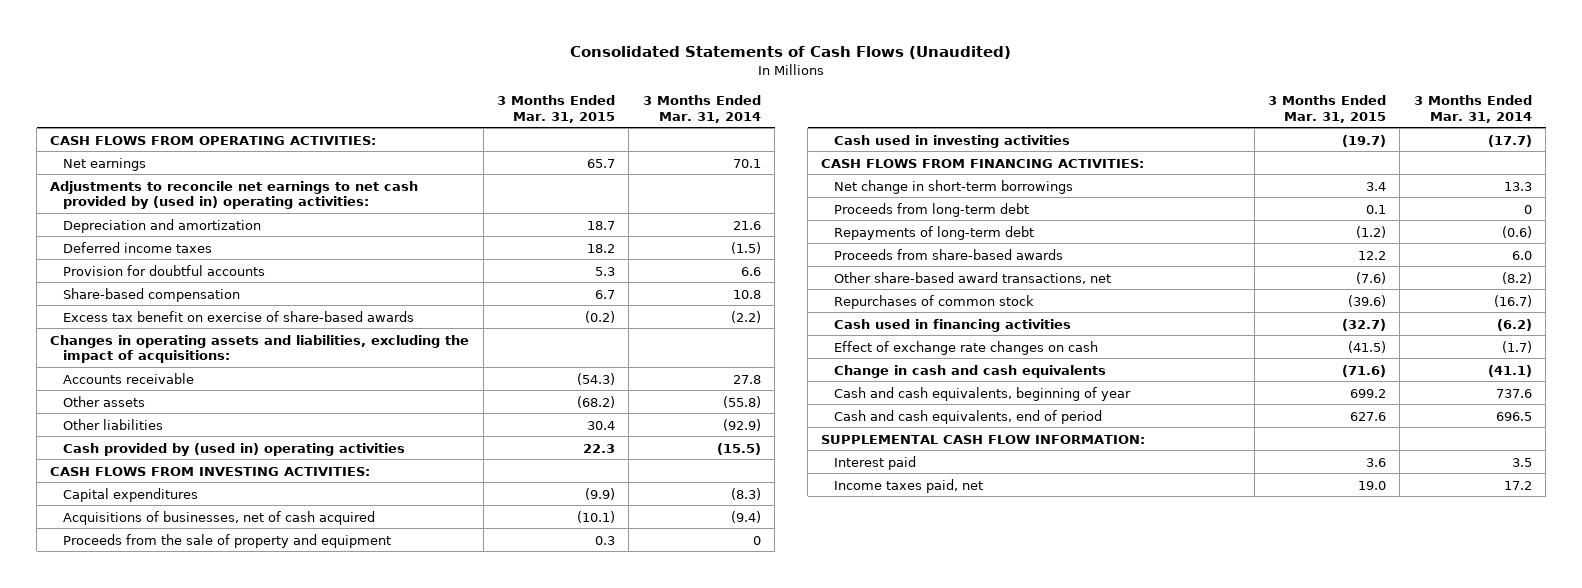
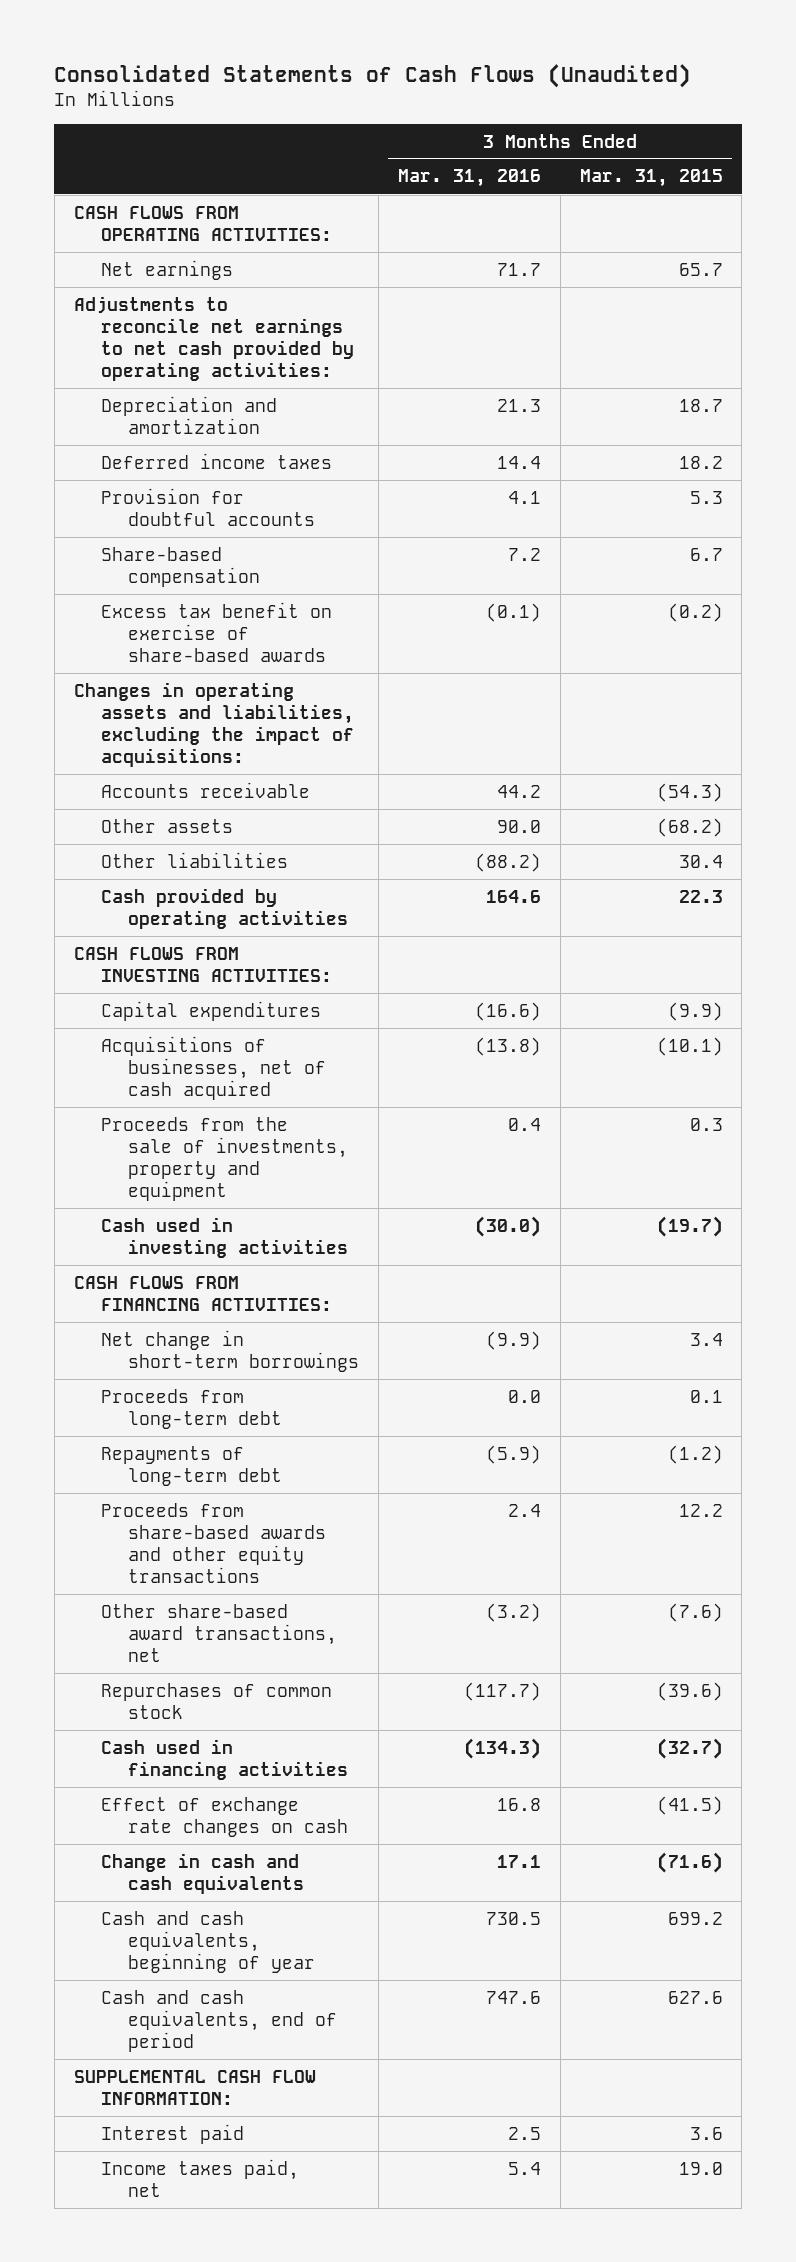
- | 3 Months Ended Mar. 31, 2015 | 3 Months Ended Mar. 31, 2014
+ | 3 Months Ended Mar. 31, 2016 | 3 Months Ended Mar. 31, 2015
- Adjustments to reconcile net earnings to net cash provided by (used in) operating activities:
+ Adjustments to reconcile net earnings to net cash provided by operating activities:
- Cash provided by (used in) operating activities | 22.3 | (15.5)
+ Cash provided by operating activities | 164.6 | 22.3
- Proceeds from the sale of property and equipment | 0.3 | 0
+ Proceeds from the sale of investments, property and equipment | 0.4 | 0.3
- Proceeds from share-based awards | 12.2 | 6.0
+ Proceeds from share-based awards and other equity transactions | 2.4 | 12.2

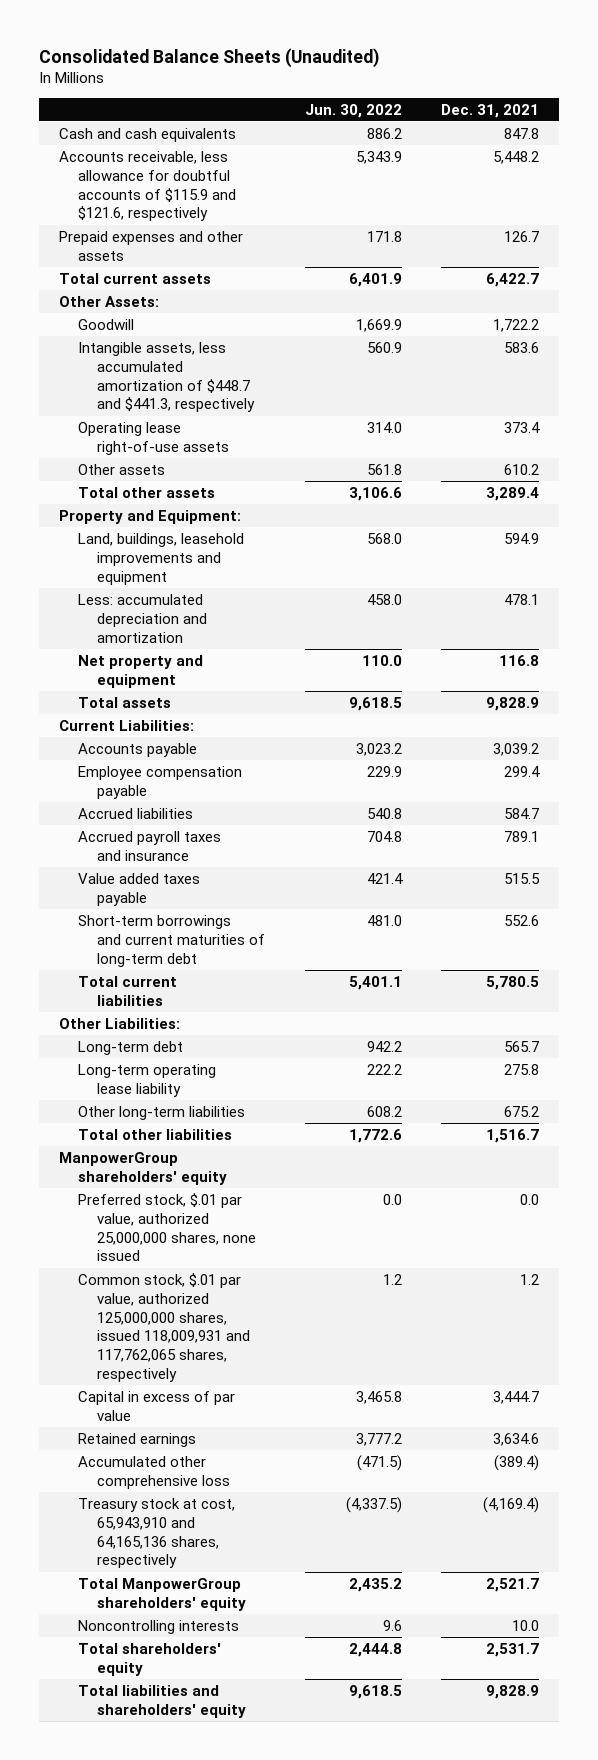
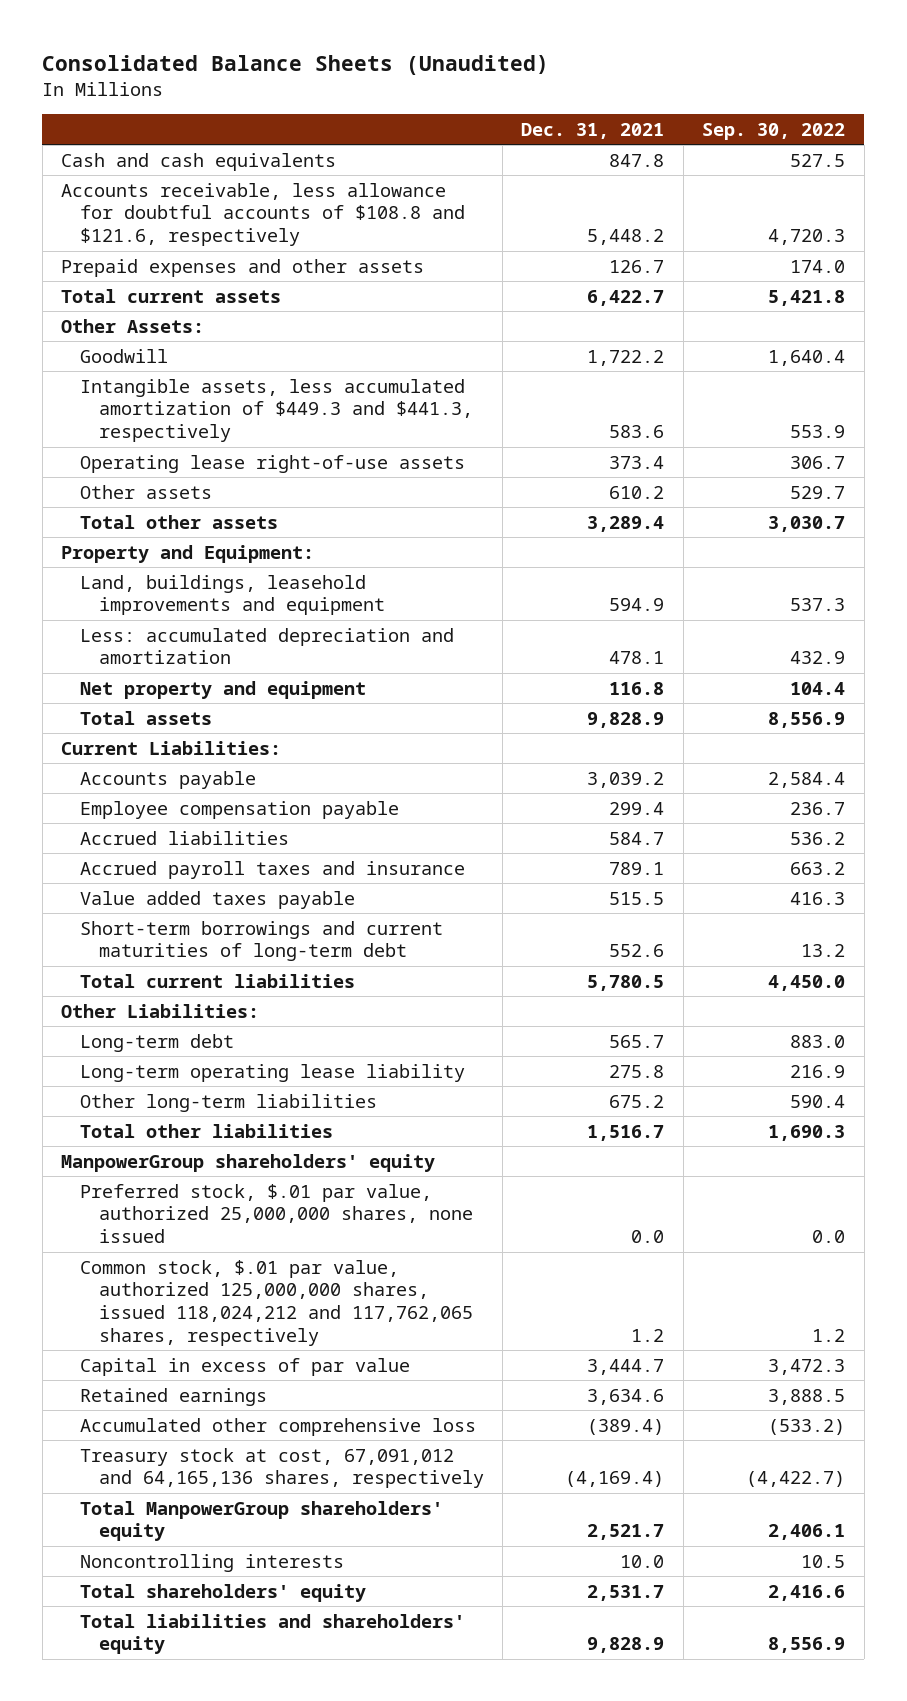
- | Jun. 30, 2022 | Dec. 31, 2021
+ | Dec. 31, 2021 | Sep. 30, 2022
- Accounts receivable, less allowance for doubtful accounts of $115.9 and $121.6, respectively | 5,343.9 | 5,448.2
+ Accounts receivable, less allowance for doubtful accounts of $108.8 and $121.6, respectively | 5,448.2 | 4,720.3
- Intangible assets, less accumulated amortization of $448.7 and $441.3, respectively | 560.9 | 583.6
+ Intangible assets, less accumulated amortization of $449.3 and $441.3, respectively | 583.6 | 553.9
- Common stock, $.01 par value, authorized 125,000,000 shares, issued 118,009,931 and 117,762,065 shares, respectively | 1.2 | 1.2
+ Common stock, $.01 par value, authorized 125,000,000 shares, issued 118,024,212 and 117,762,065 shares, respectively | 1.2 | 1.2
- Treasury stock at cost, 65,943,910 and 64,165,136 shares, respectively | (4,337.5) | (4,169.4)
+ Treasury stock at cost, 67,091,012 and 64,165,136 shares, respectively | (4,169.4) | (4,422.7)

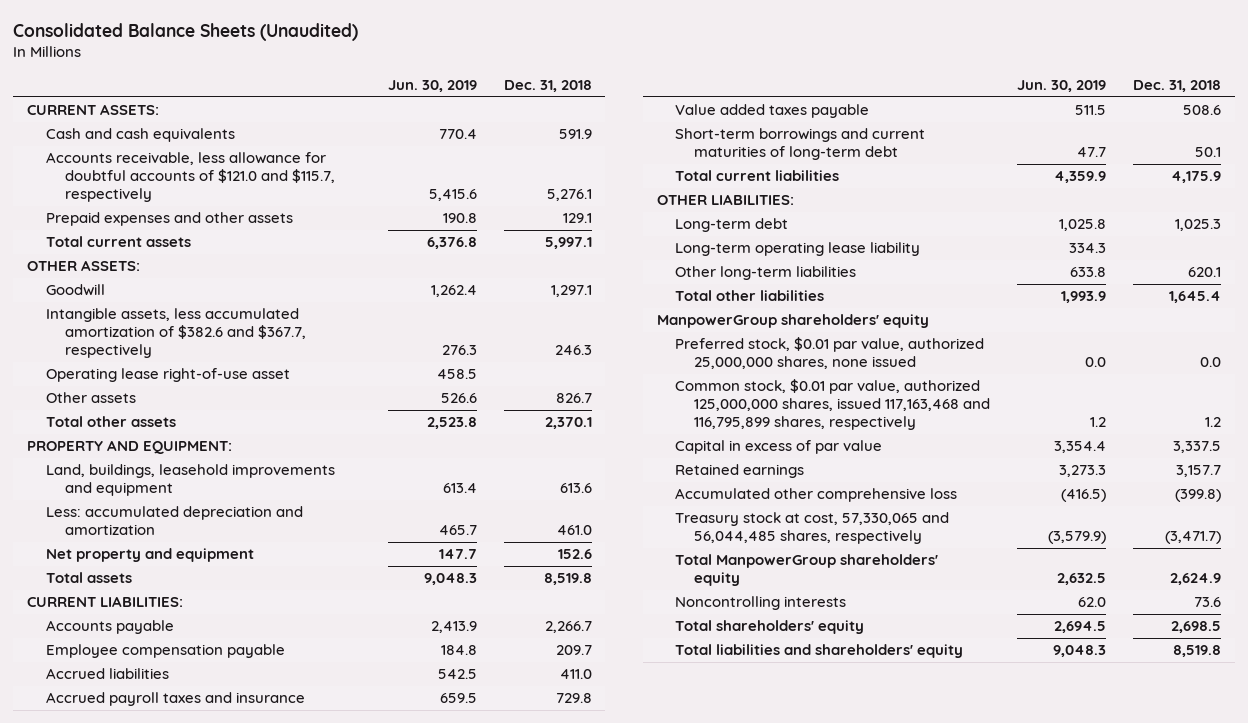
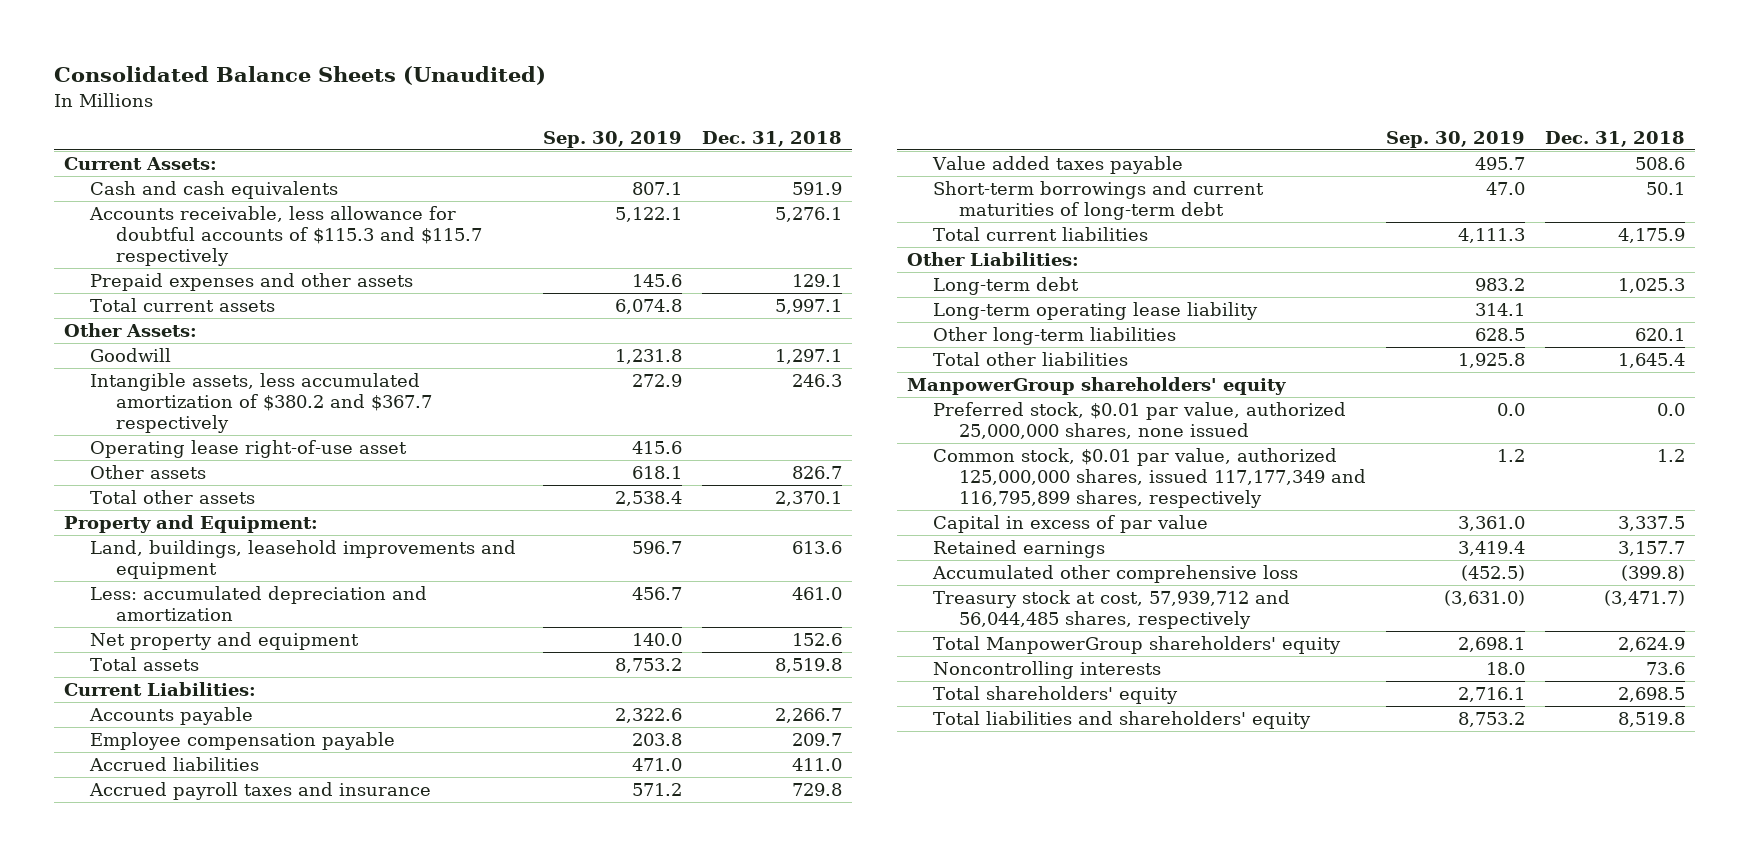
- | Jun. 30, 2019 | Dec. 31, 2018
+ | Sep. 30, 2019 | Dec. 31, 2018
- CURRENT ASSETS:
+ Current Assets:
- Accounts receivable, less allowance for doubtful accounts of $121.0 and $115.7, respectively | 5,415.6 | 5,276.1
+ Accounts receivable, less allowance for doubtful accounts of $115.3 and $115.7 respectively | 5,122.1 | 5,276.1
- OTHER ASSETS:
+ Other Assets:
- Intangible assets, less accumulated amortization of $382.6 and $367.7, respectively | 276.3 | 246.3
+ Intangible assets, less accumulated amortization of $380.2 and $367.7 respectively | 272.9 | 246.3
- PROPERTY AND EQUIPMENT:
+ Property and Equipment:
- CURRENT LIABILITIES:
+ Current Liabilities:
- OTHER LIABILITIES:
+ Other Liabilities:
- Common stock, $0.01 par value, authorized 125,000,000 shares, issued 117,163,468 and 116,795,899 shares, respectively | 1.2 | 1.2
+ Common stock, $0.01 par value, authorized 125,000,000 shares, issued 117,177,349 and 116,795,899 shares, respectively | 1.2 | 1.2
- Treasury stock at cost, 57,330,065 and 56,044,485 shares, respectively | (3,579.9) | (3,471.7)
+ Treasury stock at cost, 57,939,712 and 56,044,485 shares, respectively | (3,631.0) | (3,471.7)

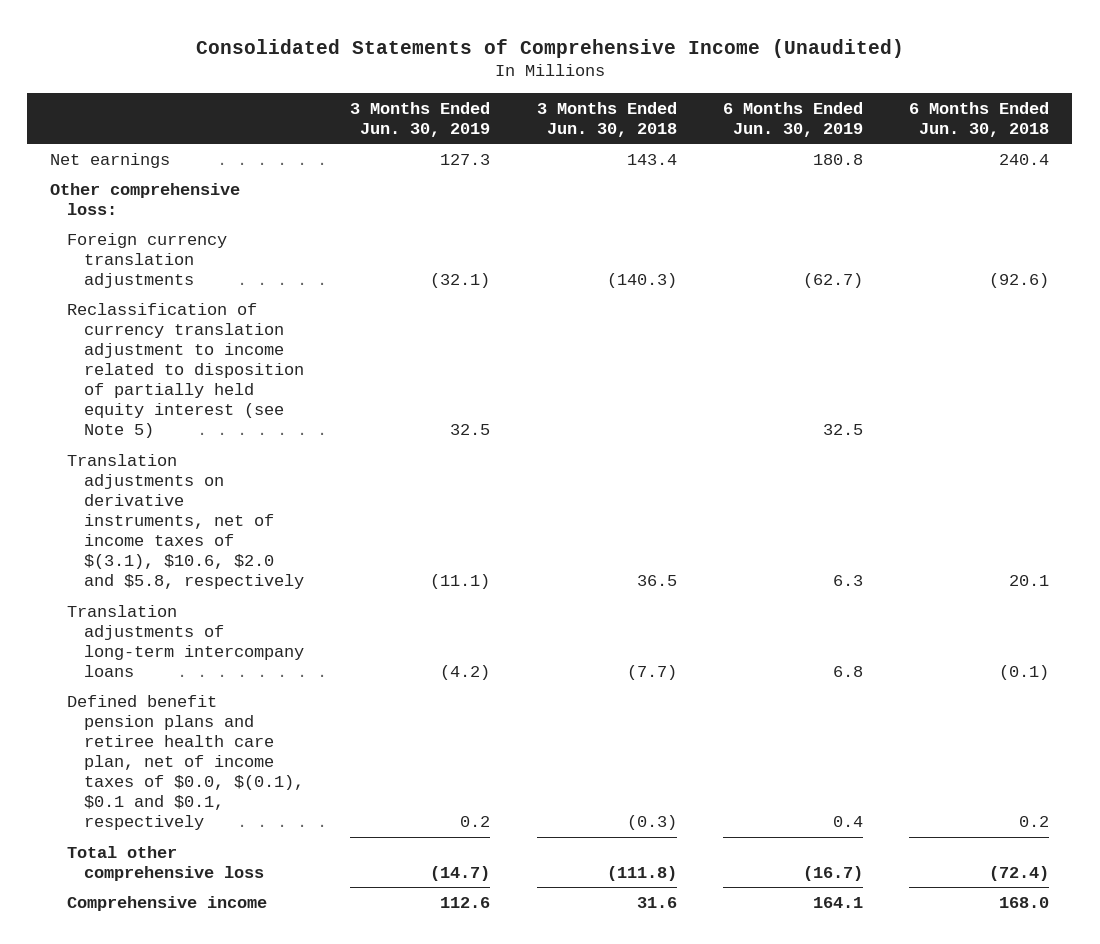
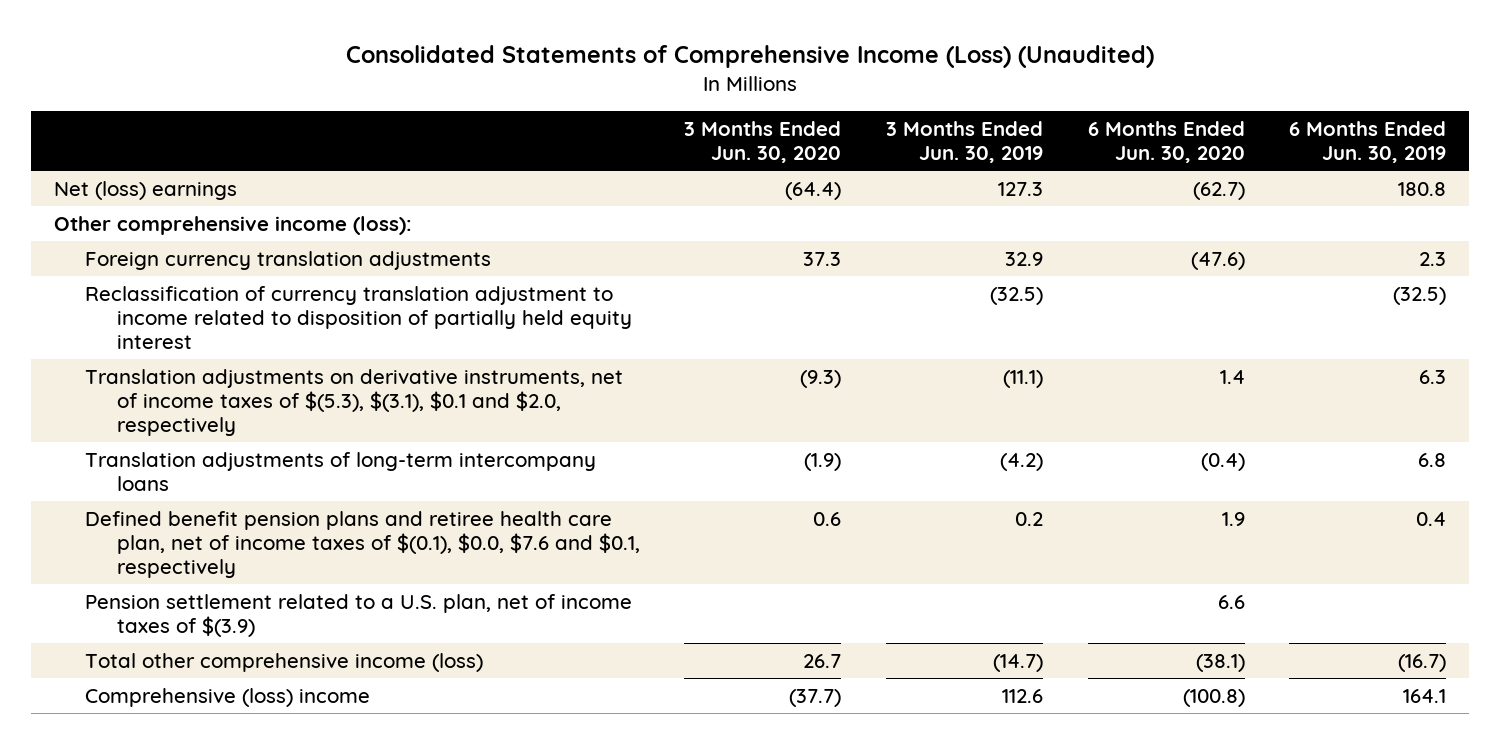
- Consolidated Statements of Comprehensive Income (Unaudited)
+ Consolidated Statements of Comprehensive Income (Loss) (Unaudited)
- | 3 Months Ended Jun. 30, 2019 | 3 Months Ended Jun. 30, 2018 | 6 Months Ended Jun. 30, 2019 | 6 Months Ended Jun. 30, 2018
+ | 3 Months Ended Jun. 30, 2020 | 3 Months Ended Jun. 30, 2019 | 6 Months Ended Jun. 30, 2020 | 6 Months Ended Jun. 30, 2019
- Net earnings | 127.3 | 143.4 | 180.8 | 240.4
- Other comprehensive loss:
- Foreign currency translation adjustments | (32.1) | (140.3) | (62.7) | (92.6)
- Reclassification of currency translation adjustment to income related to disposition of partially held equity interest (see Note 5) | 32.5 | | 32.5 |
- Translation adjustments on derivative instruments, net of income taxes of $(3.1), $10.6, $2.0 and $5.8, respectively | (11.1) | 36.5 | 6.3 | 20.1
+ Net (loss) earnings | (64.4) | 127.3 | (62.7) | 180.8
+ Other comprehensive income (loss):
+ Foreign currency translation adjustments | 37.3 | 32.9 | (47.6) | 2.3
+ Reclassification of currency translation adjustment to income related to disposition of partially held equity interest | | (32.5) | | (32.5)
+ Translation adjustments on derivative instruments, net of income taxes of $(5.3), $(3.1), $0.1 and $2.0, respectively | (9.3) | (11.1) | 1.4 | 6.3
- Defined benefit pension plans and retiree health care plan, net of income taxes of $0.0, $(0.1), $0.1 and $0.1, respectively | 0.2 | (0.3) | 0.4 | 0.2
- Total other comprehensive loss | (14.7) | (111.8) | (16.7) | (72.4)
- Comprehensive income | 112.6 | 31.6 | 164.1 | 168.0
+ Defined benefit pension plans and retiree health care plan, net of income taxes of $(0.1), $0.0, $7.6 and $0.1, respectively | 0.6 | 0.2 | 1.9 | 0.4
+ Pension settlement related to a U.S. plan, net of income taxes of $(3.9) | | | 6.6 |
+ Total other comprehensive income (loss) | 26.7 | (14.7) | (38.1) | (16.7)
+ Comprehensive (loss) income | (37.7) | 112.6 | (100.8) | 164.1

